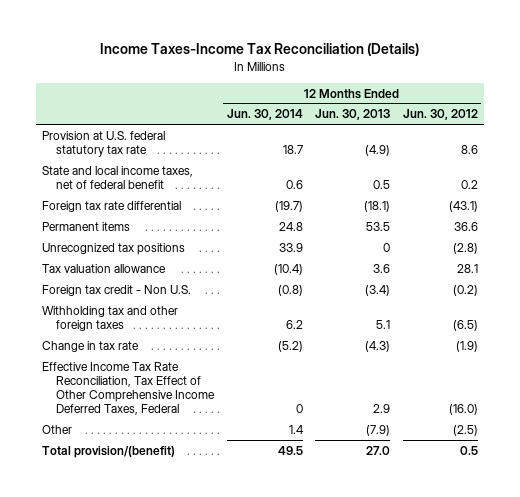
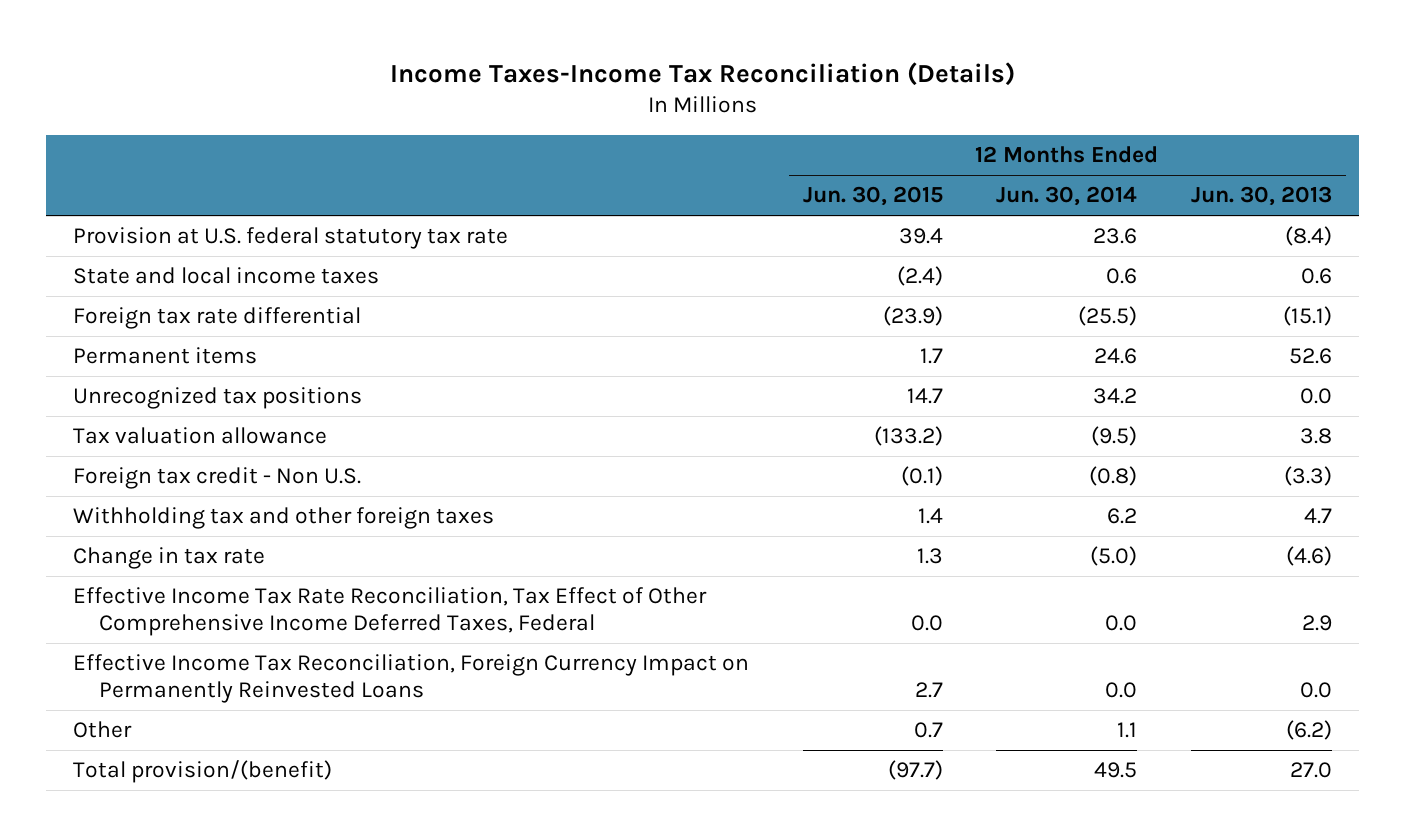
- | 12 Months Ended Jun. 30, 2014 | 12 Months Ended Jun. 30, 2013 | 12 Months Ended Jun. 30, 2012
+ | 12 Months Ended Jun. 30, 2015 | 12 Months Ended Jun. 30, 2014 | 12 Months Ended Jun. 30, 2013
- Provision at U.S. federal statutory tax rate | 18.7 | (4.9) | 8.6
- State and local income taxes, net of federal benefit | 0.6 | 0.5 | 0.2
- Foreign tax rate differential | (19.7) | (18.1) | (43.1)
- Permanent items | 24.8 | 53.5 | 36.6
- Unrecognized tax positions | 33.9 | 0 | (2.8)
- Tax valuation allowance | (10.4) | 3.6 | 28.1
- Foreign tax credit - Non U.S. | (0.8) | (3.4) | (0.2)
- Withholding tax and other foreign taxes | 6.2 | 5.1 | (6.5)
- Change in tax rate | (5.2) | (4.3) | (1.9)
- Effective Income Tax Rate Reconciliation, Tax Effect of Other Comprehensive Income Deferred Taxes, Federal | 0 | 2.9 | (16.0)
- Other | 1.4 | (7.9) | (2.5)
+ Provision at U.S. federal statutory tax rate | 39.4 | 23.6 | (8.4)
+ State and local income taxes | (2.4) | 0.6 | 0.6
+ Foreign tax rate differential | (23.9) | (25.5) | (15.1)
+ Permanent items | 1.7 | 24.6 | 52.6
+ Unrecognized tax positions | 14.7 | 34.2 | 0.0
+ Tax valuation allowance | (133.2) | (9.5) | 3.8
+ Foreign tax credit - Non U.S. | (0.1) | (0.8) | (3.3)
+ Withholding tax and other foreign taxes | 1.4 | 6.2 | 4.7
+ Change in tax rate | 1.3 | (5.0) | (4.6)
+ Effective Income Tax Rate Reconciliation, Tax Effect of Other Comprehensive Income Deferred Taxes, Federal | 0.0 | 0.0 | 2.9
+ Effective Income Tax Reconciliation, Foreign Currency Impact on Permanently Reinvested Loans | 2.7 | 0.0 | 0.0
+ Other | 0.7 | 1.1 | (6.2)

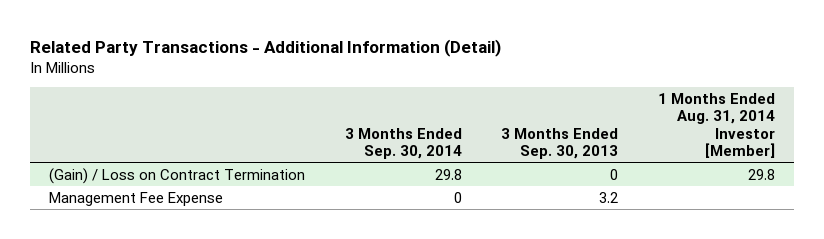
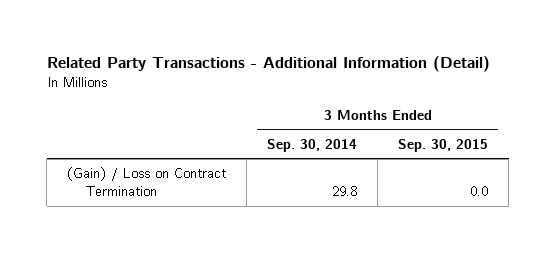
- | 3 Months Ended Sep. 30, 2014 | 3 Months Ended Sep. 30, 2013 | 1 Months Ended Aug. 31, 2014 Investor [Member]
+ | 3 Months Ended Sep. 30, 2014 | 3 Months Ended Sep. 30, 2015
- Management Fee Expense | 0 | 3.2 |

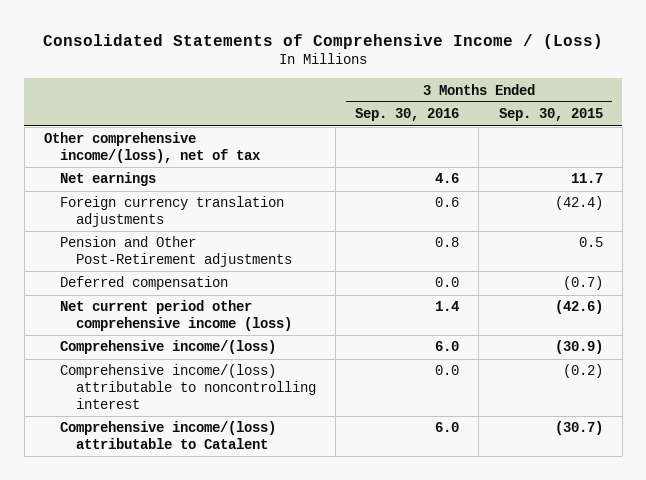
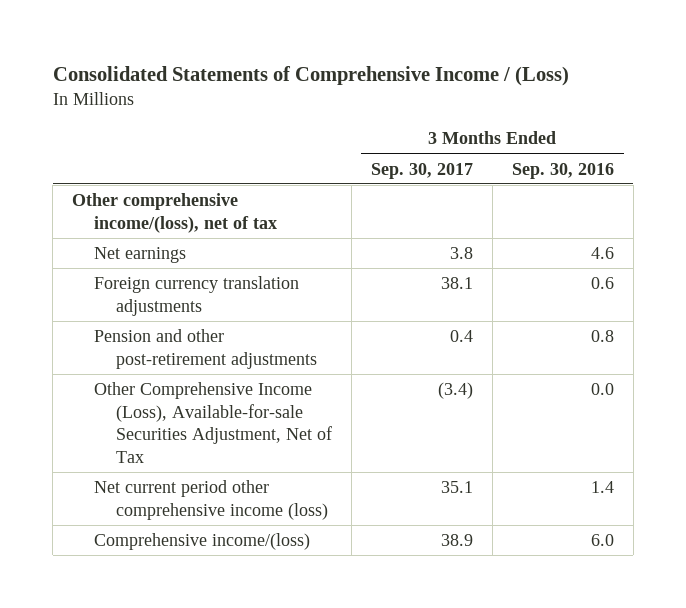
- | 3 Months Ended Sep. 30, 2016 | 3 Months Ended Sep. 30, 2015
+ | 3 Months Ended Sep. 30, 2017 | 3 Months Ended Sep. 30, 2016
- Pension and Other Post-Retirement adjustments | 0.8 | 0.5
- Deferred compensation | 0.0 | (0.7)
+ Pension and other post-retirement adjustments | 0.4 | 0.8
+ Other Comprehensive Income (Loss), Available-for-sale Securities Adjustment, Net of Tax | (3.4) | 0.0
- Comprehensive income/(loss) attributable to noncontrolling interest | 0.0 | (0.2)
- Comprehensive income/(loss) attributable to Catalent | 6.0 | (30.7)

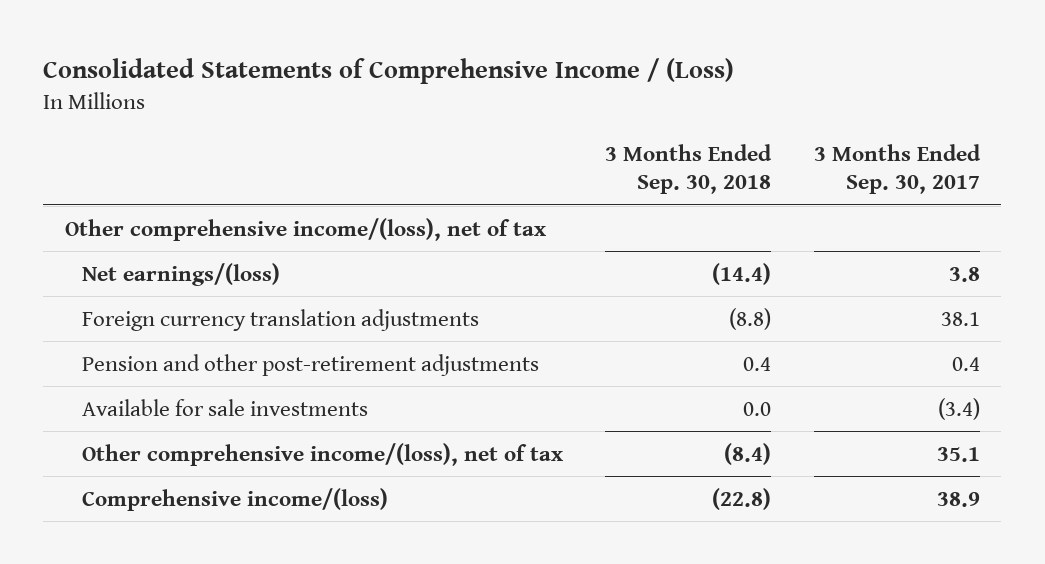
- | 3 Months Ended Sep. 30, 2017 | 3 Months Ended Sep. 30, 2016
+ | 3 Months Ended Sep. 30, 2018 | 3 Months Ended Sep. 30, 2017
- Net earnings | 3.8 | 4.6
+ Net earnings/(loss) | (14.4) | 3.8
- Other Comprehensive Income (Loss), Available-for-sale Securities Adjustment, Net of Tax | (3.4) | 0.0
- Net current period other comprehensive income (loss) | 35.1 | 1.4
+ Available for sale investments | 0.0 | (3.4)
+ Other comprehensive income/(loss), net of tax | (8.4) | 35.1

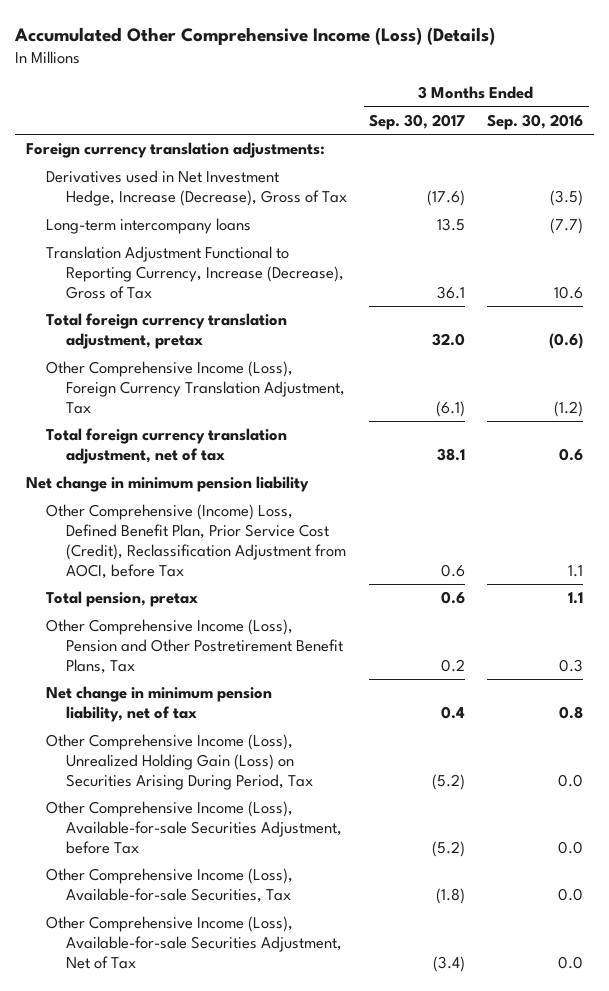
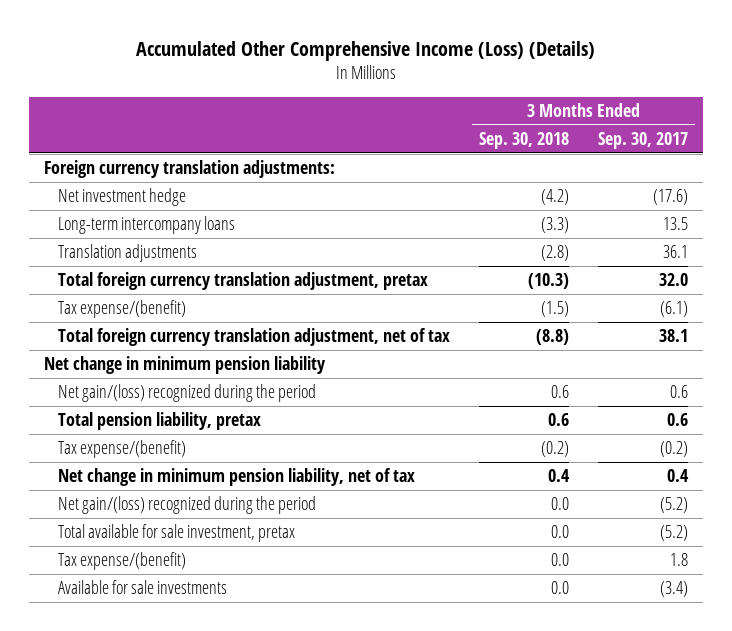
- | 3 Months Ended Sep. 30, 2017 | 3 Months Ended Sep. 30, 2016
+ | 3 Months Ended Sep. 30, 2018 | 3 Months Ended Sep. 30, 2017
- Derivatives used in Net Investment Hedge, Increase (Decrease), Gross of Tax | (17.6) | (3.5)
+ Net investment hedge | (4.2) | (17.6)
- Translation Adjustment Functional to Reporting Currency, Increase (Decrease), Gross of Tax | 36.1 | 10.6
+ Translation adjustments | (2.8) | 36.1
- Other Comprehensive Income (Loss), Foreign Currency Translation Adjustment, Tax | (6.1) | (1.2)
+ Tax expense/(benefit) | (1.5) | (6.1)
- Other Comprehensive (Income) Loss, Defined Benefit Plan, Prior Service Cost (Credit), Reclassification Adjustment from AOCI, before Tax | 0.6 | 1.1
- Total pension, pretax | 0.6 | 1.1
- Other Comprehensive Income (Loss), Pension and Other Postretirement Benefit Plans, Tax | 0.2 | 0.3
+ Net gain/(loss) recognized during the period | 0.6 | 0.6
+ Total pension liability, pretax | 0.6 | 0.6
+ Tax expense/(benefit) | (0.2) | (0.2)
- Other Comprehensive Income (Loss), Unrealized Holding Gain (Loss) on Securities Arising During Period, Tax | (5.2) | 0.0
- Other Comprehensive Income (Loss), Available-for-sale Securities Adjustment, before Tax | (5.2) | 0.0
- Other Comprehensive Income (Loss), Available-for-sale Securities, Tax | (1.8) | 0.0
- Other Comprehensive Income (Loss), Available-for-sale Securities Adjustment, Net of Tax | (3.4) | 0.0
+ Net gain/(loss) recognized during the period | 0.0 | (5.2)
+ Total available for sale investment, pretax | 0.0 | (5.2)
+ Tax expense/(benefit) | 0.0 | 1.8
+ Available for sale investments | 0.0 | (3.4)

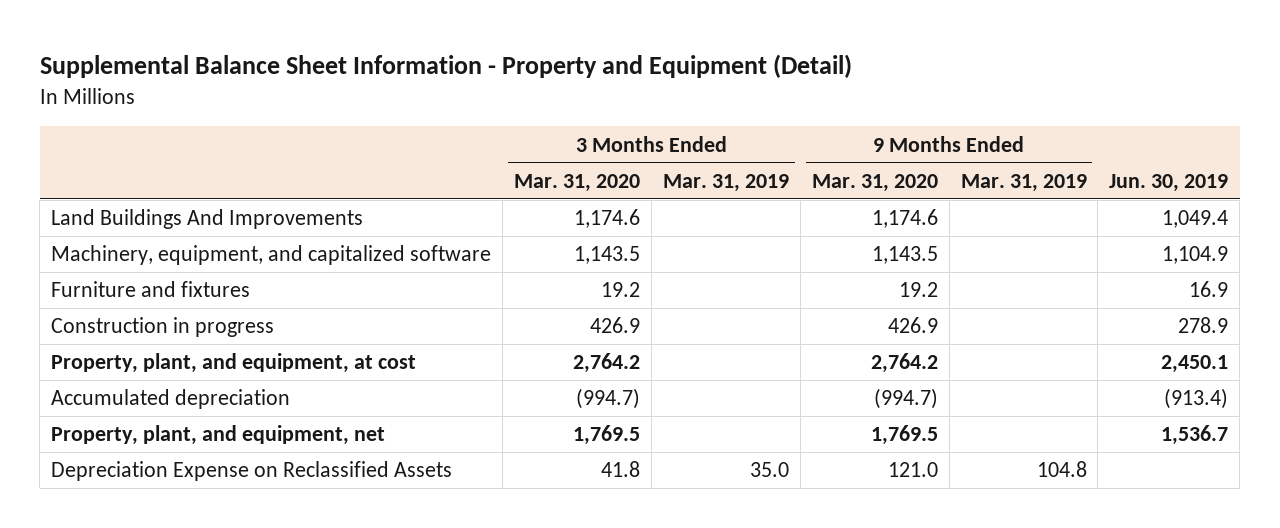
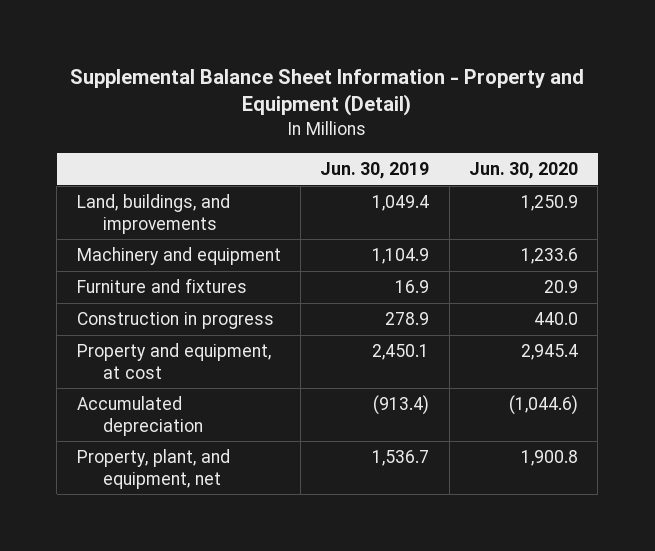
- | 3 Months Ended Mar. 31, 2020 | 3 Months Ended Mar. 31, 2019 | 9 Months Ended Mar. 31, 2020 | 9 Months Ended Mar. 31, 2019 | Jun. 30, 2019
+ | Jun. 30, 2019 | Jun. 30, 2020
- Land Buildings And Improvements | 1,174.6 | | 1,174.6 | | 1,049.4
- Machinery, equipment, and capitalized software | 1,143.5 | | 1,143.5 | | 1,104.9
+ Land, buildings, and improvements | 1,049.4 | 1,250.9
+ Machinery and equipment | 1,104.9 | 1,233.6
- Property, plant, and equipment, at cost | 2,764.2 | | 2,764.2 | | 2,450.1
+ Property and equipment, at cost | 2,450.1 | 2,945.4
- Depreciation Expense on Reclassified Assets | 41.8 | 35.0 | 121.0 | 104.8 |

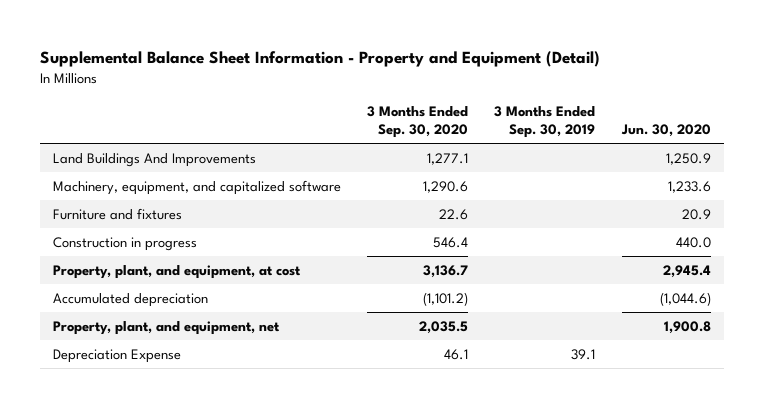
- | Jun. 30, 2019 | Jun. 30, 2020
+ | 3 Months Ended Sep. 30, 2020 | 3 Months Ended Sep. 30, 2019 | Jun. 30, 2020
- Land, buildings, and improvements | 1,049.4 | 1,250.9
- Machinery and equipment | 1,104.9 | 1,233.6
+ Land Buildings And Improvements | 1,277.1 | | 1,250.9
+ Machinery, equipment, and capitalized software | 1,290.6 | | 1,233.6
- Property and equipment, at cost | 2,450.1 | 2,945.4
+ Property, plant, and equipment, at cost | 3,136.7 | | 2,945.4
+ Depreciation Expense | 46.1 | 39.1 |

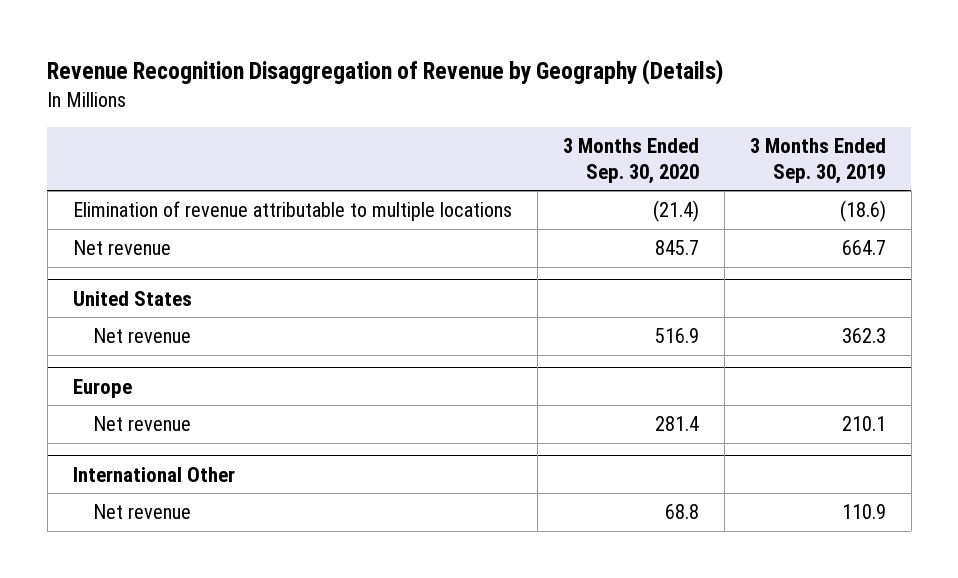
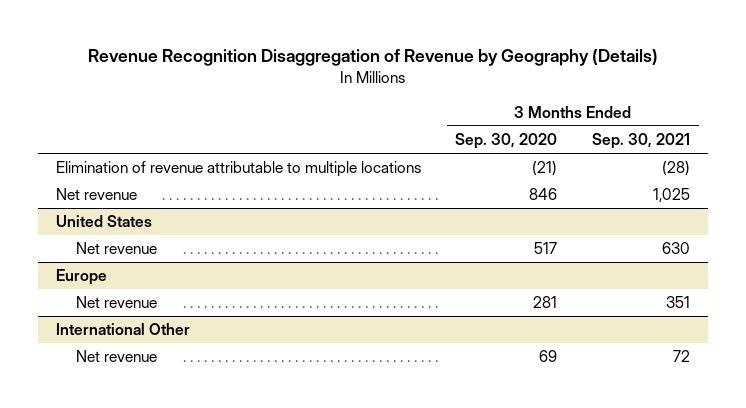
- | 3 Months Ended Sep. 30, 2020 | 3 Months Ended Sep. 30, 2019
+ | 3 Months Ended Sep. 30, 2020 | 3 Months Ended Sep. 30, 2021
- Elimination of revenue attributable to multiple locations | (21.4) | (18.6)
- Net revenue | 845.7 | 664.7
+ Elimination of revenue attributable to multiple locations | (21) | (28)
+ Net revenue | 846 | 1,025
@ United States
- Net revenue | 516.9 | 362.3
+ Net revenue | 517 | 630
@ Europe
- Net revenue | 281.4 | 210.1
+ Net revenue | 281 | 351
@ International Other
- Net revenue | 68.8 | 110.9
+ Net revenue | 69 | 72

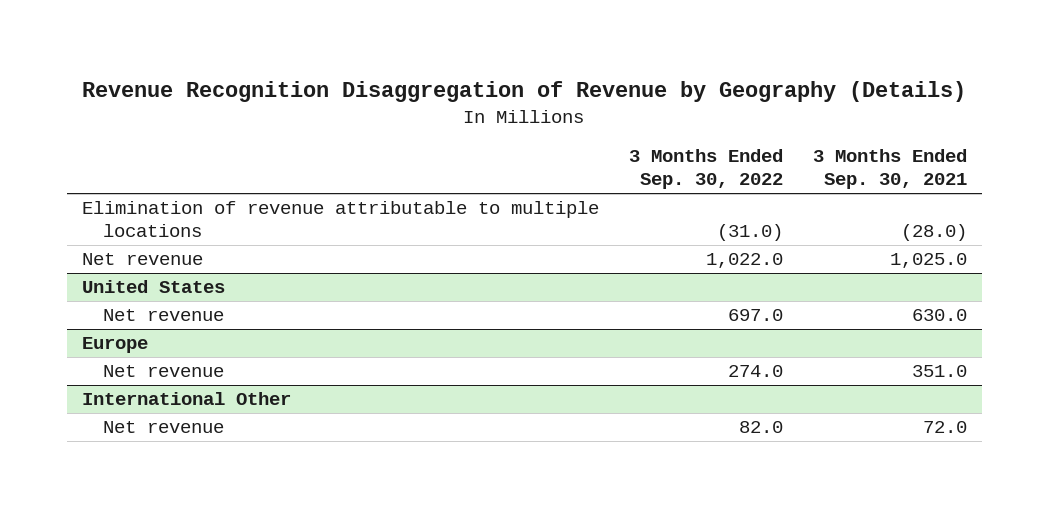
- | 3 Months Ended Sep. 30, 2020 | 3 Months Ended Sep. 30, 2021
+ | 3 Months Ended Sep. 30, 2022 | 3 Months Ended Sep. 30, 2021
- Elimination of revenue attributable to multiple locations | (21) | (28)
- Net revenue | 846 | 1,025
+ Elimination of revenue attributable to multiple locations | (31.0) | (28.0)
+ Net revenue | 1,022.0 | 1,025.0
@ United States
- Net revenue | 517 | 630
+ Net revenue | 697.0 | 630.0
@ Europe
- Net revenue | 281 | 351
+ Net revenue | 274.0 | 351.0
@ International Other
- Net revenue | 69 | 72
+ Net revenue | 82.0 | 72.0

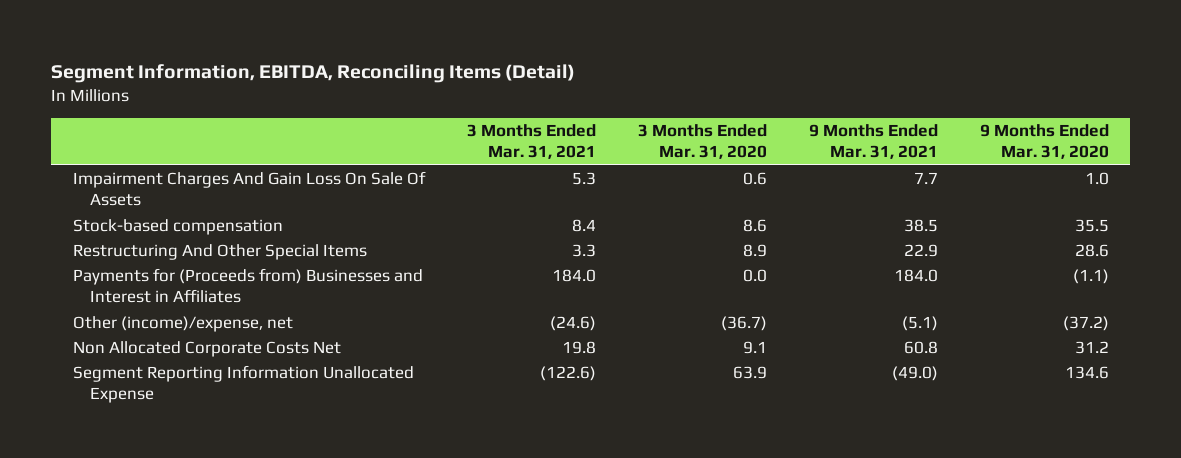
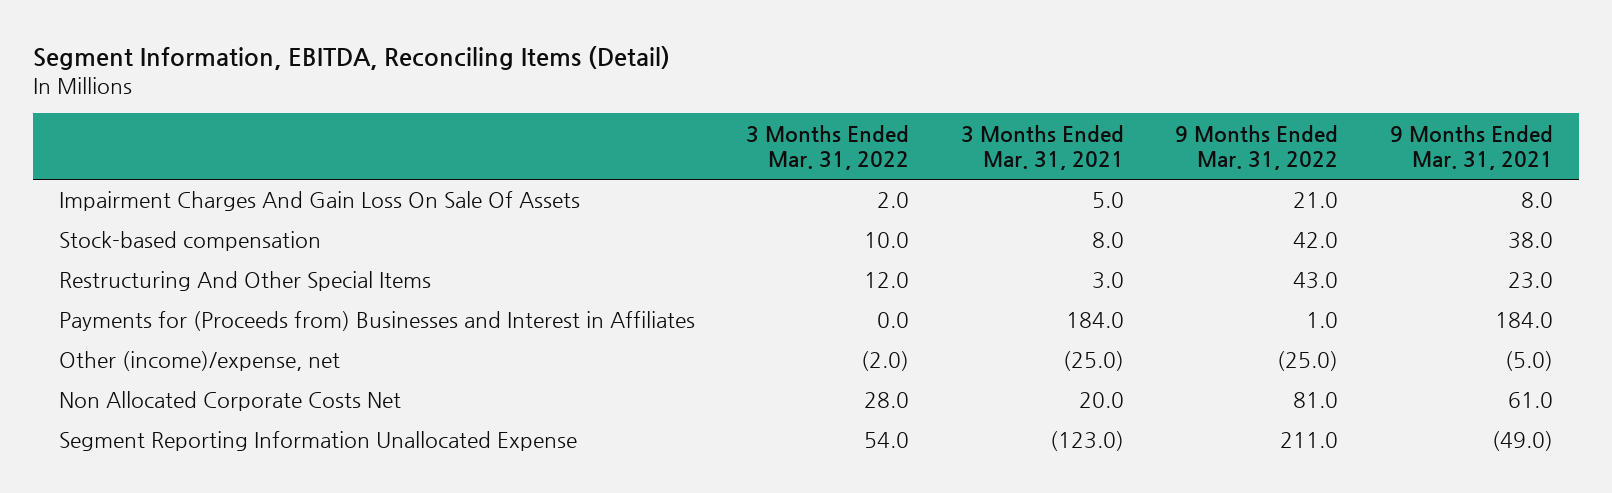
- | 3 Months Ended Mar. 31, 2021 | 3 Months Ended Mar. 31, 2020 | 9 Months Ended Mar. 31, 2021 | 9 Months Ended Mar. 31, 2020
+ | 3 Months Ended Mar. 31, 2022 | 3 Months Ended Mar. 31, 2021 | 9 Months Ended Mar. 31, 2022 | 9 Months Ended Mar. 31, 2021
- Impairment Charges And Gain Loss On Sale Of Assets | 5.3 | 0.6 | 7.7 | 1.0
- Stock-based compensation | 8.4 | 8.6 | 38.5 | 35.5
- Restructuring And Other Special Items | 3.3 | 8.9 | 22.9 | 28.6
+ Impairment Charges And Gain Loss On Sale Of Assets | 2.0 | 5.0 | 21.0 | 8.0
+ Stock-based compensation | 10.0 | 8.0 | 42.0 | 38.0
+ Restructuring And Other Special Items | 12.0 | 3.0 | 43.0 | 23.0
- Other (income)/expense, net | (24.6) | (36.7) | (5.1) | (37.2)
- Non Allocated Corporate Costs Net | 19.8 | 9.1 | 60.8 | 31.2
- Segment Reporting Information Unallocated Expense | (122.6) | 63.9 | (49.0) | 134.6
+ Other (income)/expense, net | (2.0) | (25.0) | (25.0) | (5.0)
+ Non Allocated Corporate Costs Net | 28.0 | 20.0 | 81.0 | 61.0
+ Segment Reporting Information Unallocated Expense | 54.0 | (123.0) | 211.0 | (49.0)

